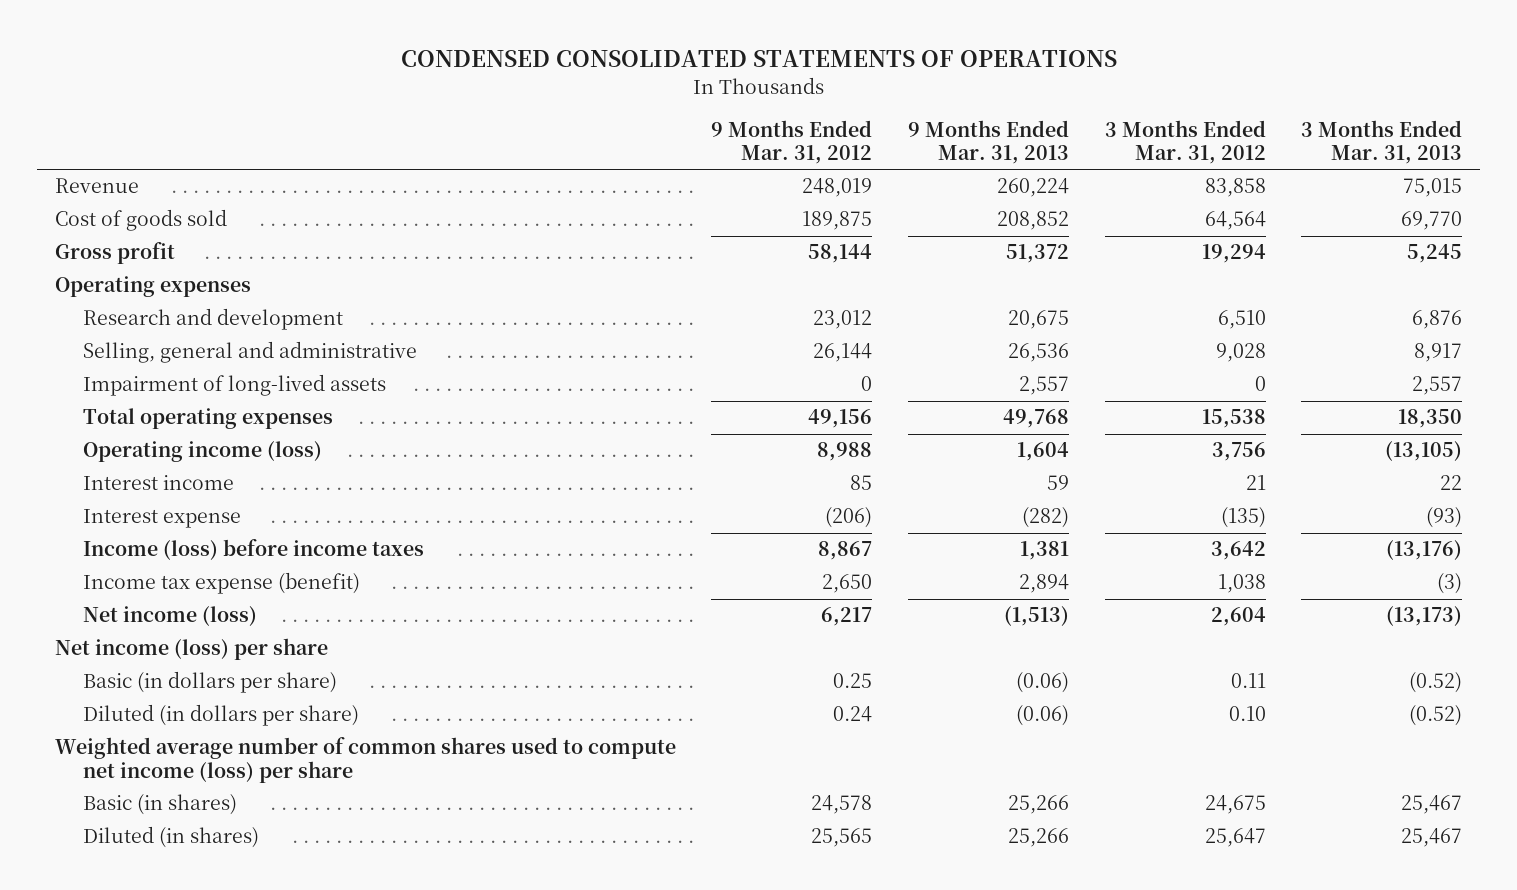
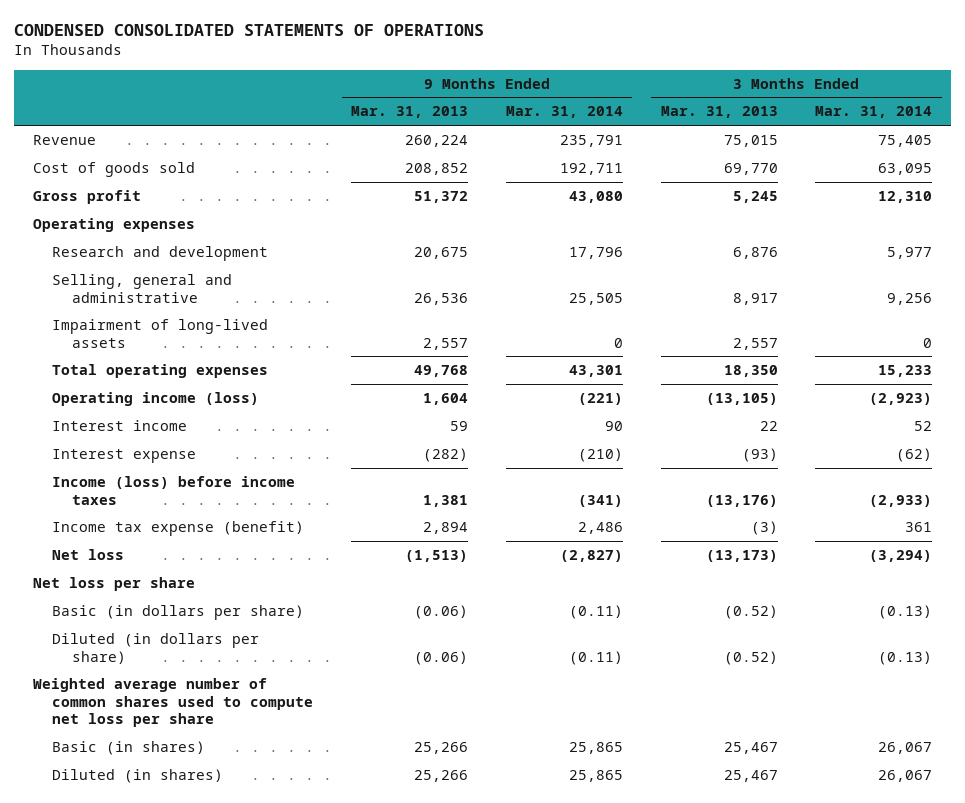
- | 9 Months Ended Mar. 31, 2012 | 9 Months Ended Mar. 31, 2013 | 3 Months Ended Mar. 31, 2012 | 3 Months Ended Mar. 31, 2013
+ | 9 Months Ended Mar. 31, 2013 | 9 Months Ended Mar. 31, 2014 | 3 Months Ended Mar. 31, 2013 | 3 Months Ended Mar. 31, 2014
- Net income (loss) | 6,217 | (1,513) | 2,604 | (13,173)
- Net income (loss) per share
+ Net loss | (1,513) | (2,827) | (13,173) | (3,294)
+ Net loss per share
- Weighted average number of common shares used to compute net income (loss) per share
+ Weighted average number of common shares used to compute net loss per share

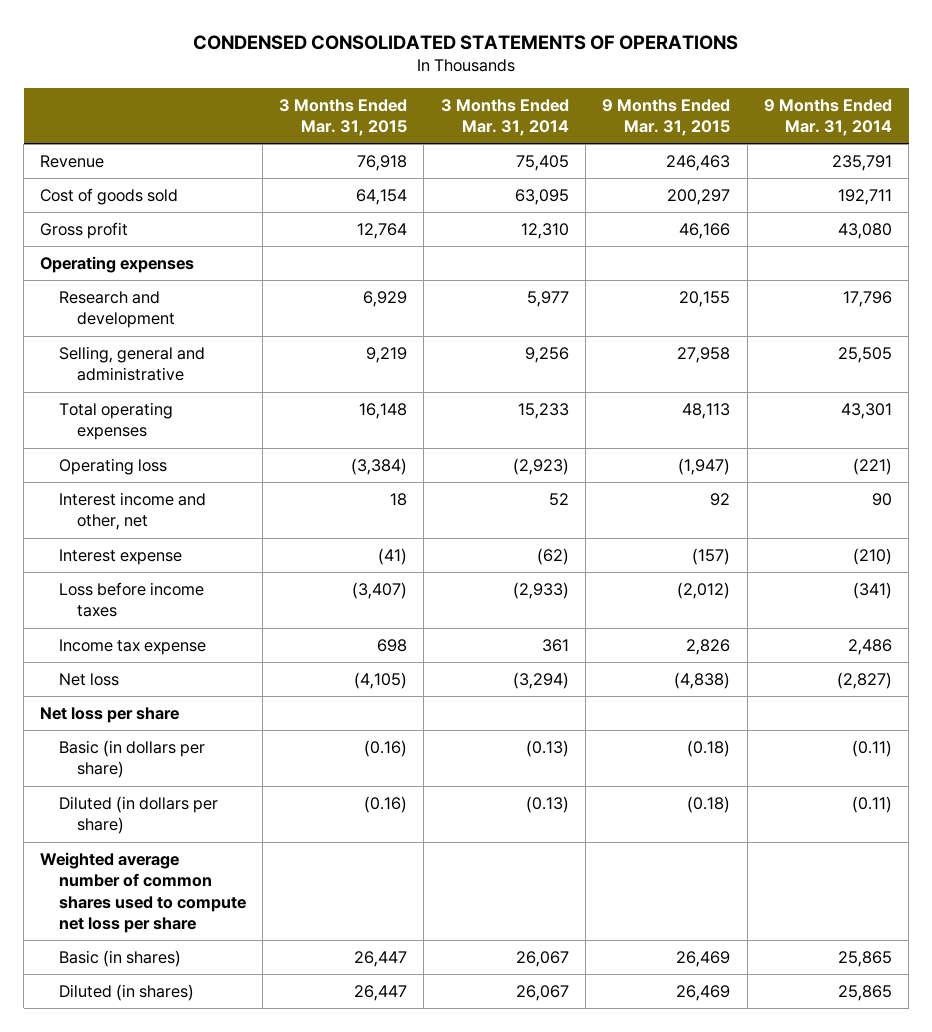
- | 9 Months Ended Mar. 31, 2013 | 9 Months Ended Mar. 31, 2014 | 3 Months Ended Mar. 31, 2013 | 3 Months Ended Mar. 31, 2014
+ | 3 Months Ended Mar. 31, 2015 | 3 Months Ended Mar. 31, 2014 | 9 Months Ended Mar. 31, 2015 | 9 Months Ended Mar. 31, 2014
- Impairment of long-lived assets | 2,557 | 0 | 2,557 | 0
- Operating income (loss) | 1,604 | (221) | (13,105) | (2,923)
- Interest income | 59 | 90 | 22 | 52
+ Operating loss | (3,384) | (2,923) | (1,947) | (221)
+ Interest income and other, net | 18 | 52 | 92 | 90
- Income (loss) before income taxes | 1,381 | (341) | (13,176) | (2,933)
- Income tax expense (benefit) | 2,894 | 2,486 | (3) | 361
+ Loss before income taxes | (3,407) | (2,933) | (2,012) | (341)
+ Income tax expense | 698 | 361 | 2,826 | 2,486

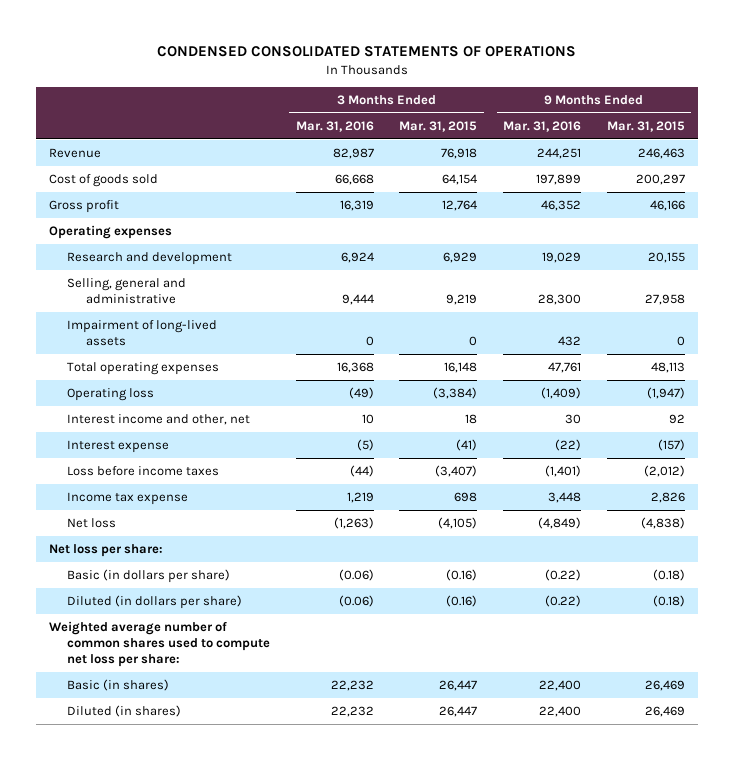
- | 3 Months Ended Mar. 31, 2015 | 3 Months Ended Mar. 31, 2014 | 9 Months Ended Mar. 31, 2015 | 9 Months Ended Mar. 31, 2014
+ | 3 Months Ended Mar. 31, 2016 | 3 Months Ended Mar. 31, 2015 | 9 Months Ended Mar. 31, 2016 | 9 Months Ended Mar. 31, 2015
+ Impairment of long-lived assets | 0 | 0 | 432 | 0
- Net loss per share
+ Net loss per share:
- Weighted average number of common shares used to compute net loss per share
+ Weighted average number of common shares used to compute net loss per share:

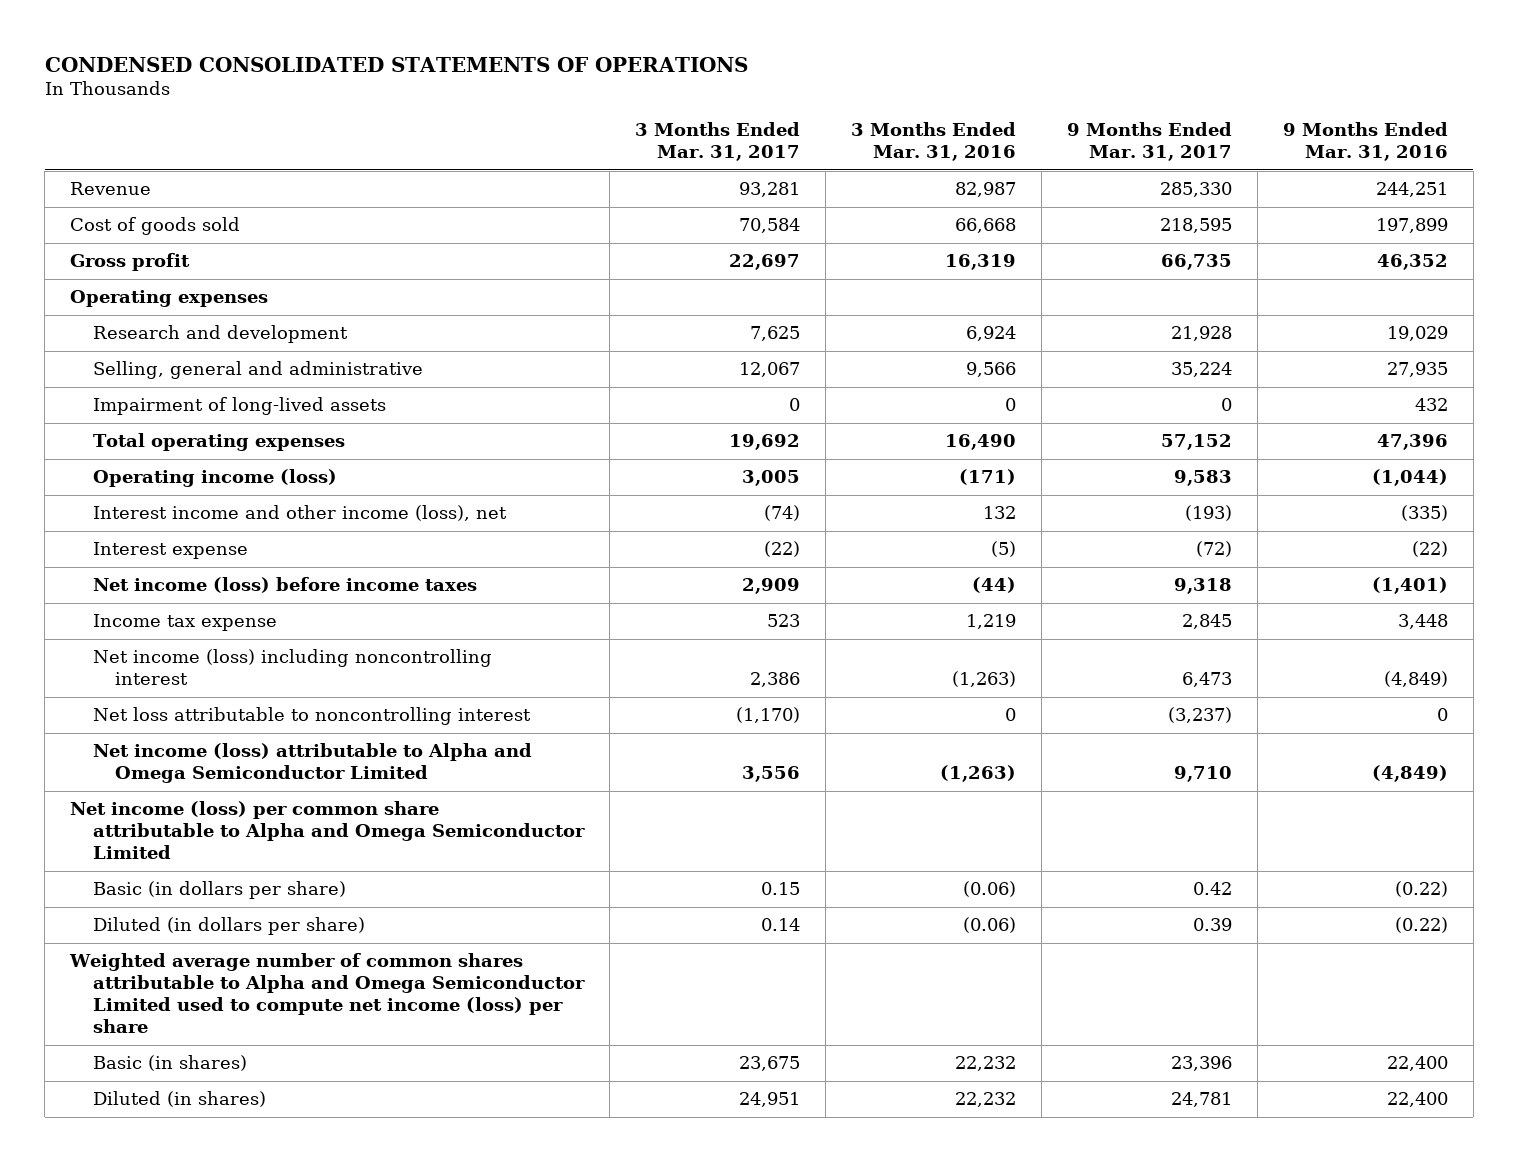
- | 3 Months Ended Mar. 31, 2016 | 3 Months Ended Mar. 31, 2015 | 9 Months Ended Mar. 31, 2016 | 9 Months Ended Mar. 31, 2015
+ | 3 Months Ended Mar. 31, 2017 | 3 Months Ended Mar. 31, 2016 | 9 Months Ended Mar. 31, 2017 | 9 Months Ended Mar. 31, 2016
- Selling, general and administrative | 9,444 | 9,219 | 28,300 | 27,958
+ Selling, general and administrative | 12,067 | 9,566 | 35,224 | 27,935
- Total operating expenses | 16,368 | 16,148 | 47,761 | 48,113
- Operating loss | (49) | (3,384) | (1,409) | (1,947)
- Interest income and other, net | 10 | 18 | 30 | 92
+ Total operating expenses | 19,692 | 16,490 | 57,152 | 47,396
+ Operating income (loss) | 3,005 | (171) | 9,583 | (1,044)
+ Interest income and other income (loss), net | (74) | 132 | (193) | (335)
- Loss before income taxes | (44) | (3,407) | (1,401) | (2,012)
+ Net income (loss) before income taxes | 2,909 | (44) | 9,318 | (1,401)
- Net loss | (1,263) | (4,105) | (4,849) | (4,838)
- Net loss per share:
+ Net income (loss) including noncontrolling interest | 2,386 | (1,263) | 6,473 | (4,849)
+ Net loss attributable to noncontrolling interest | (1,170) | 0 | (3,237) | 0
+ Net income (loss) attributable to Alpha and Omega Semiconductor Limited | 3,556 | (1,263) | 9,710 | (4,849)
+ Net income (loss) per common share attributable to Alpha and Omega Semiconductor Limited
- Weighted average number of common shares used to compute net loss per share:
+ Weighted average number of common shares attributable to Alpha and Omega Semiconductor Limited used to compute net income (loss) per share

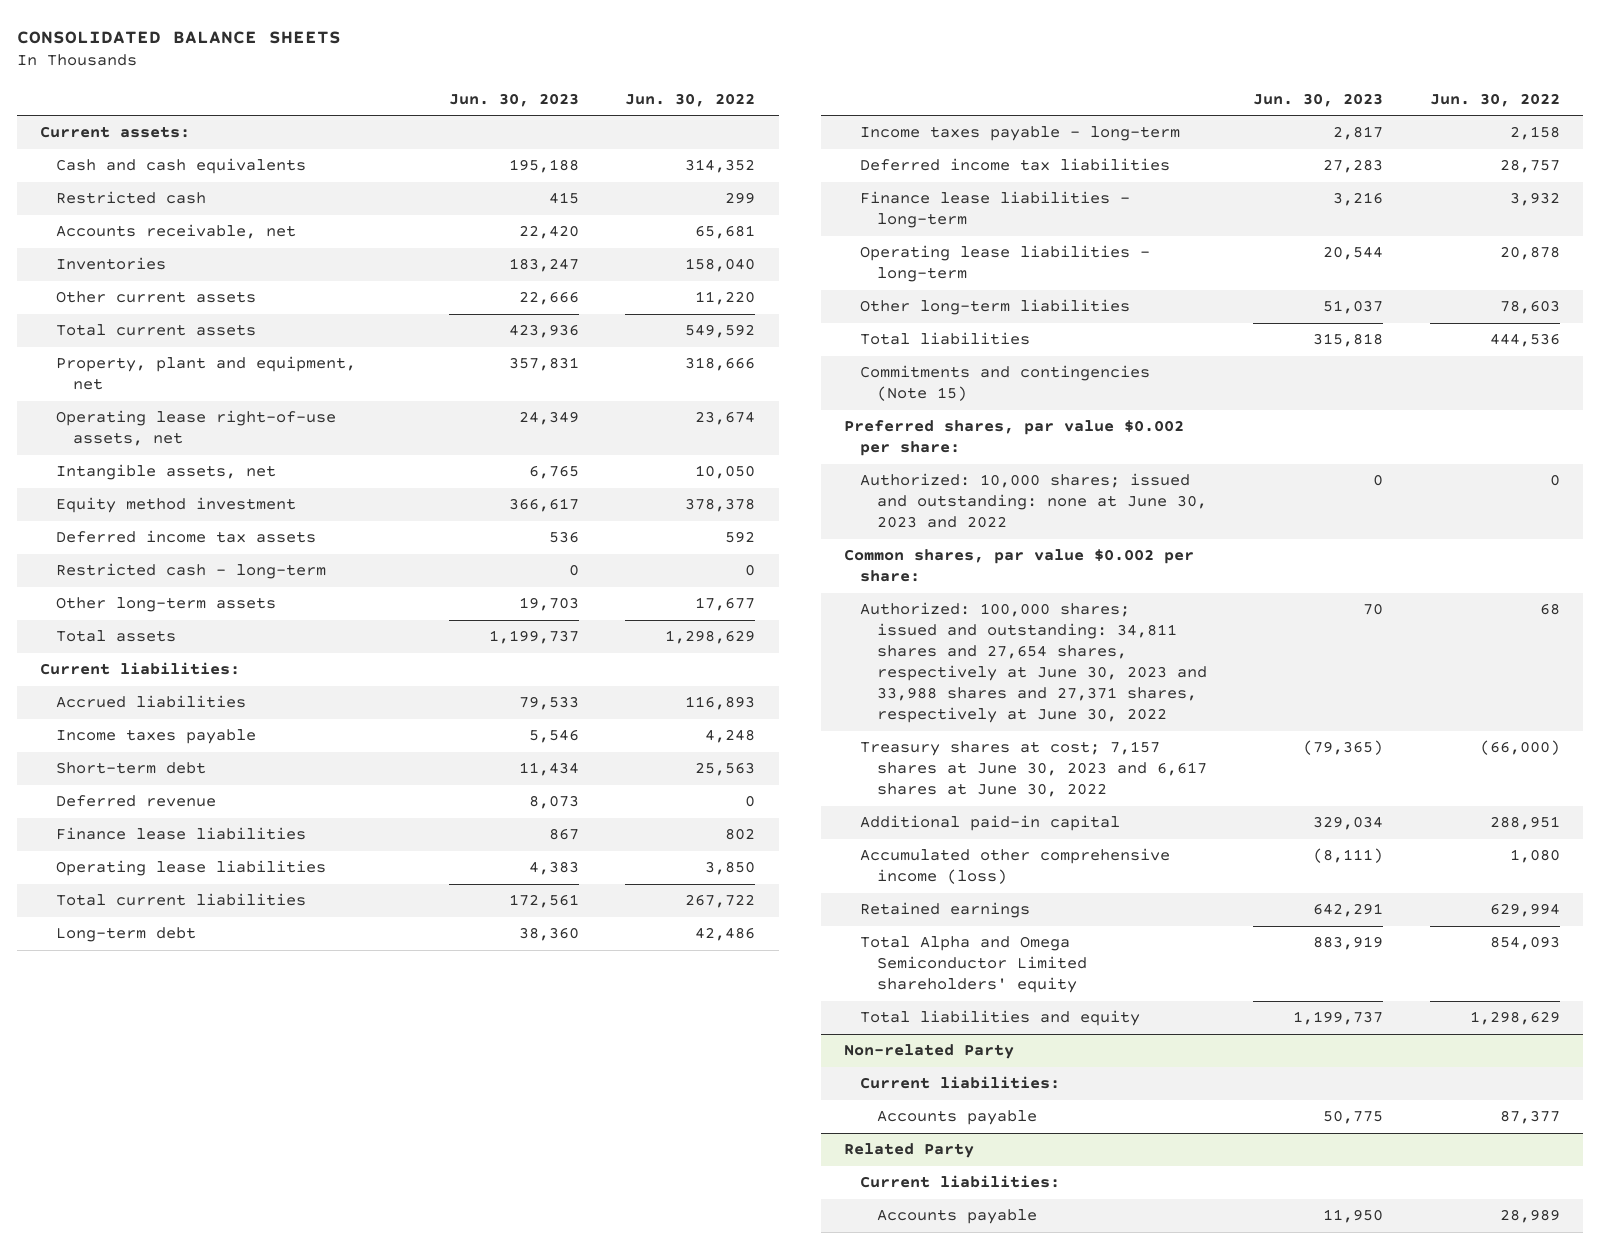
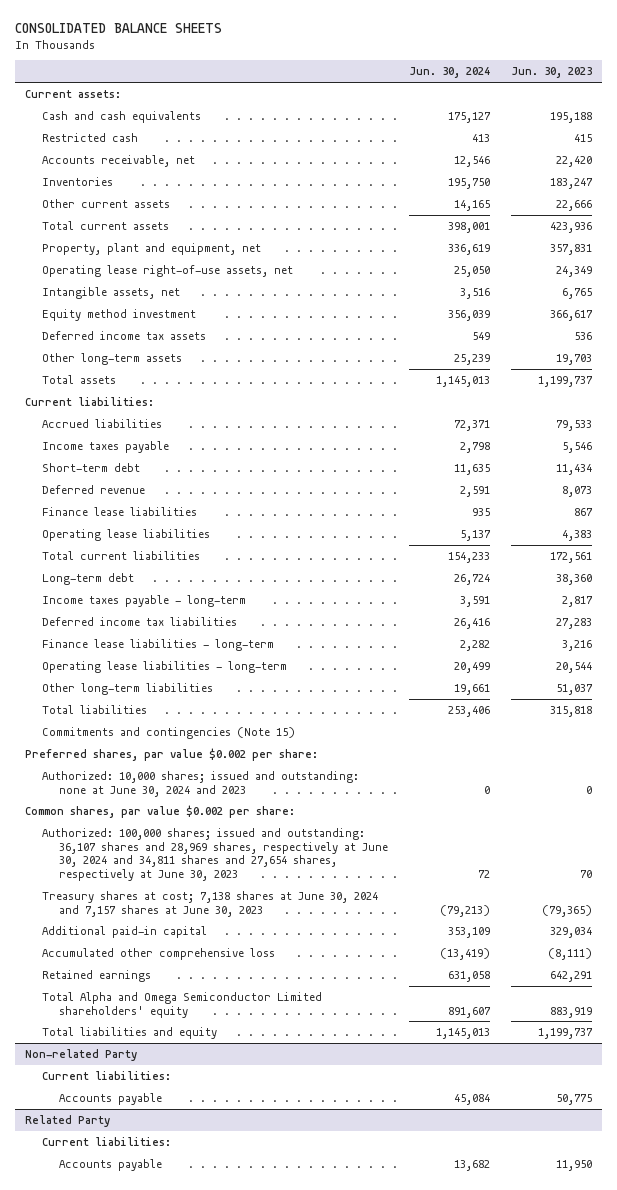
- | Jun. 30, 2023 | Jun. 30, 2022
+ | Jun. 30, 2024 | Jun. 30, 2023
- Restricted cash - long-term | 0 | 0
- Authorized: 10,000 shares; issued and outstanding: none at June 30, 2023 and 2022 | 0 | 0
+ Authorized: 10,000 shares; issued and outstanding: none at June 30, 2024 and 2023 | 0 | 0
- Authorized: 100,000 shares; issued and outstanding: 34,811 shares and 27,654 shares, respectively at June 30, 2023 and 33,988 shares and 27,371 shares, respectively at June 30, 2022 | 70 | 68
- Treasury shares at cost; 7,157 shares at June 30, 2023 and 6,617 shares at June 30, 2022 | (79,365) | (66,000)
+ Authorized: 100,000 shares; issued and outstanding: 36,107 shares and 28,969 shares, respectively at June 30, 2024 and 34,811 shares and 27,654 shares, respectively at June 30, 2023 | 72 | 70
+ Treasury shares at cost; 7,138 shares at June 30, 2024 and 7,157 shares at June 30, 2023 | (79,213) | (79,365)
- Accumulated other comprehensive income (loss) | (8,111) | 1,080
+ Accumulated other comprehensive loss | (13,419) | (8,111)

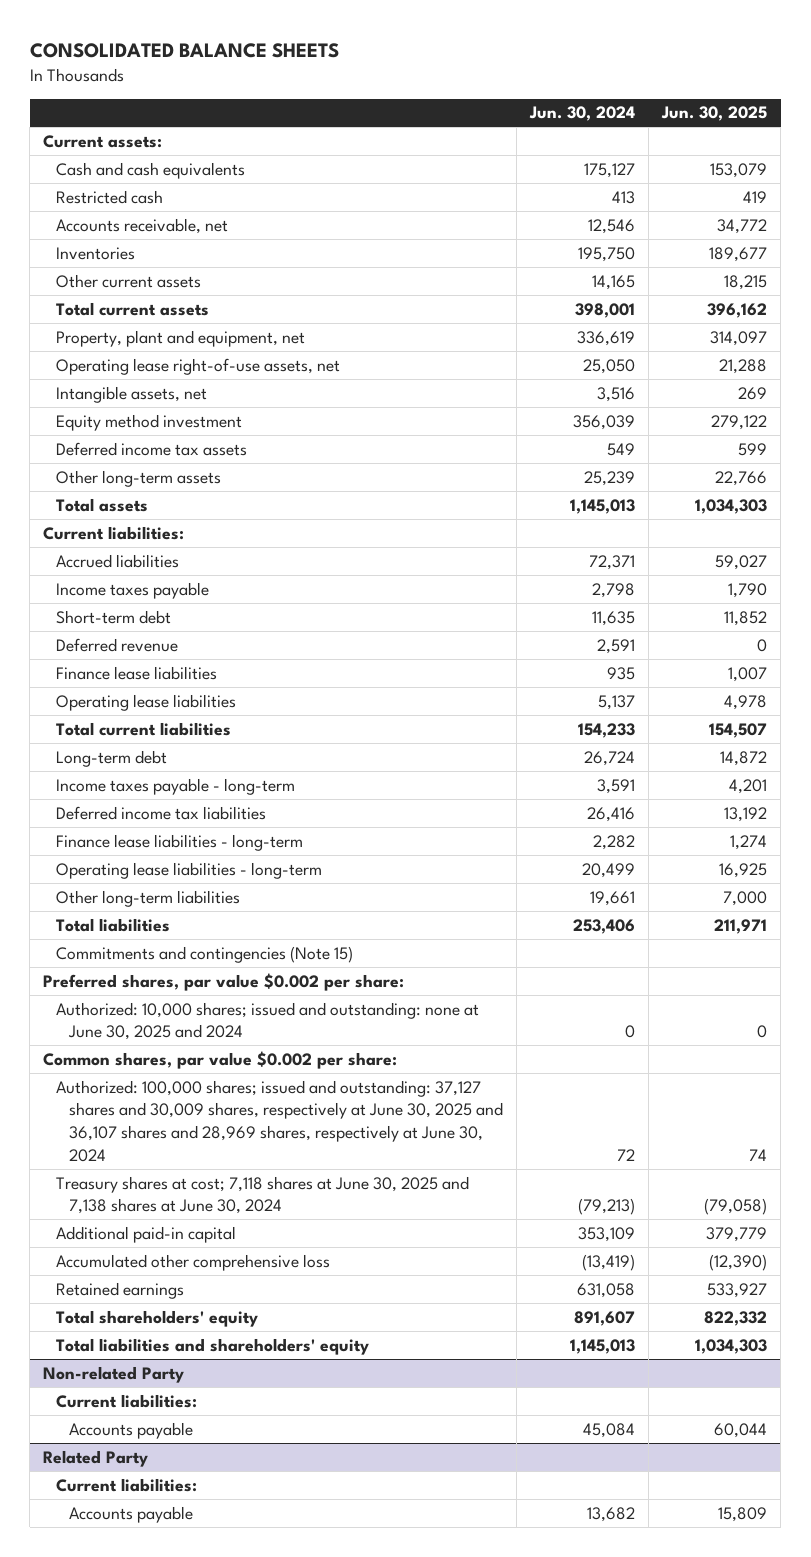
- | Jun. 30, 2024 | Jun. 30, 2023
+ | Jun. 30, 2024 | Jun. 30, 2025
- Authorized: 10,000 shares; issued and outstanding: none at June 30, 2024 and 2023 | 0 | 0
+ Authorized: 10,000 shares; issued and outstanding: none at June 30, 2025 and 2024 | 0 | 0
- Authorized: 100,000 shares; issued and outstanding: 36,107 shares and 28,969 shares, respectively at June 30, 2024 and 34,811 shares and 27,654 shares, respectively at June 30, 2023 | 72 | 70
- Treasury shares at cost; 7,138 shares at June 30, 2024 and 7,157 shares at June 30, 2023 | (79,213) | (79,365)
+ Authorized: 100,000 shares; issued and outstanding: 37,127 shares and 30,009 shares, respectively at June 30, 2025 and 36,107 shares and 28,969 shares, respectively at June 30, 2024 | 72 | 74
+ Treasury shares at cost; 7,118 shares at June 30, 2025 and 7,138 shares at June 30, 2024 | (79,213) | (79,058)
- Total Alpha and Omega Semiconductor Limited shareholders' equity | 891,607 | 883,919
- Total liabilities and equity | 1,145,013 | 1,199,737
+ Total shareholders' equity | 891,607 | 822,332
+ Total liabilities and shareholders' equity | 1,145,013 | 1,034,303

